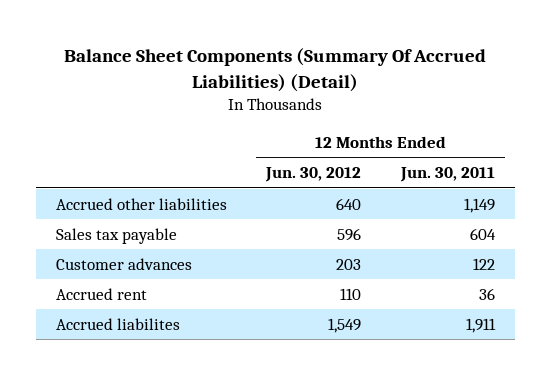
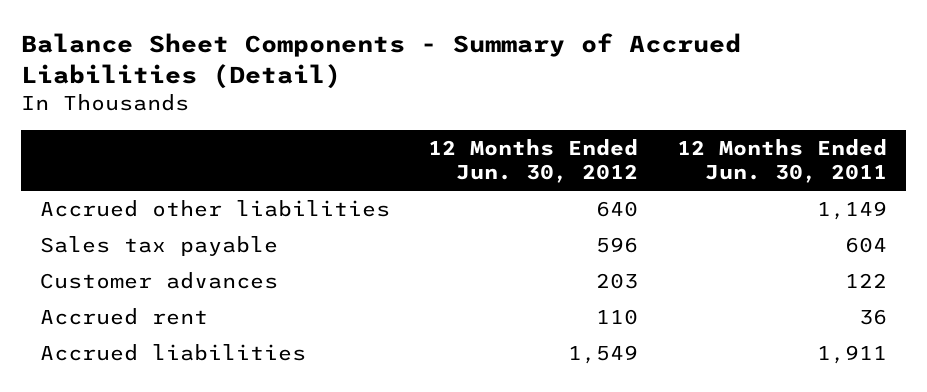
- Balance Sheet Components (Summary Of Accrued Liabilities) (Detail)
+ Balance Sheet Components - Summary of Accrued Liabilities (Detail)
- Accrued liabilites | 1,549 | 1,911
+ Accrued liabilities | 1,549 | 1,911

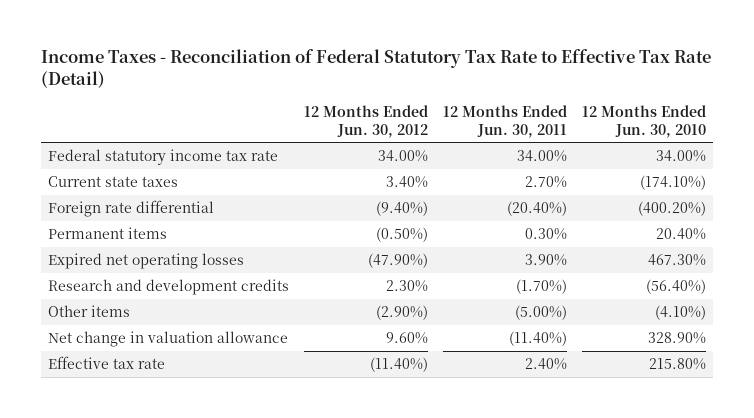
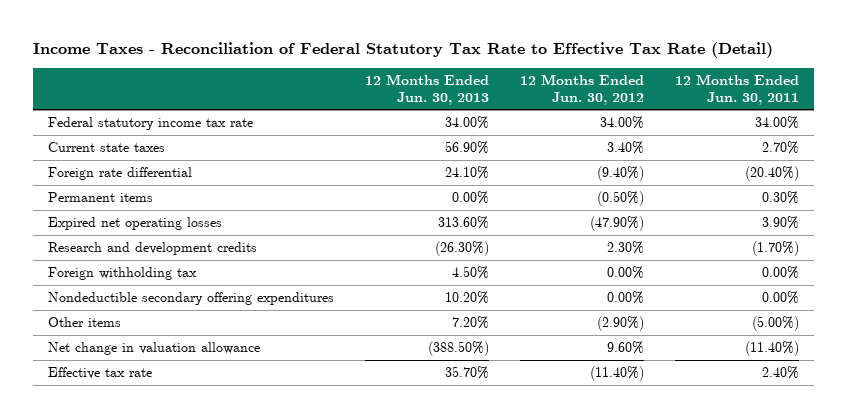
- | 12 Months Ended Jun. 30, 2012 | 12 Months Ended Jun. 30, 2011 | 12 Months Ended Jun. 30, 2010
+ | 12 Months Ended Jun. 30, 2013 | 12 Months Ended Jun. 30, 2012 | 12 Months Ended Jun. 30, 2011
+ Foreign withholding tax | 4.50% | 0.00% | 0.00%
+ Nondeductible secondary offering expenditures | 10.20% | 0.00% | 0.00%

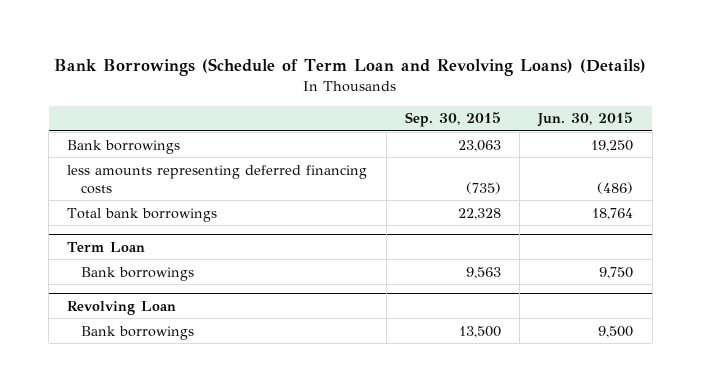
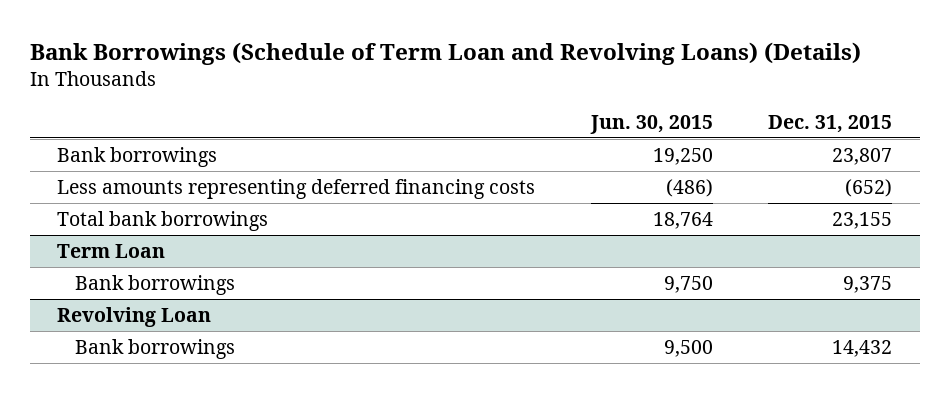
- | Sep. 30, 2015 | Jun. 30, 2015
+ | Jun. 30, 2015 | Dec. 31, 2015
- less amounts representing deferred financing costs | (735) | (486)
+ Less amounts representing deferred financing costs | (486) | (652)

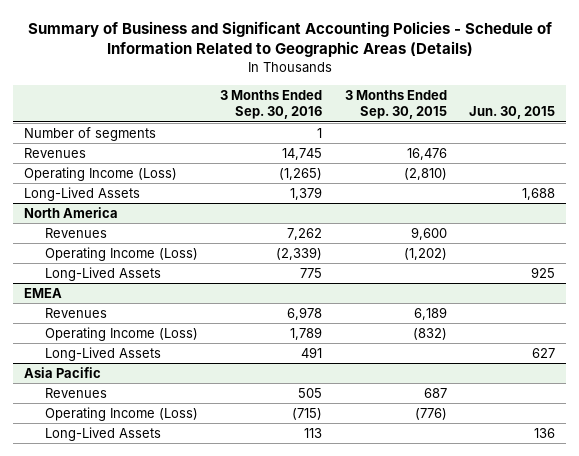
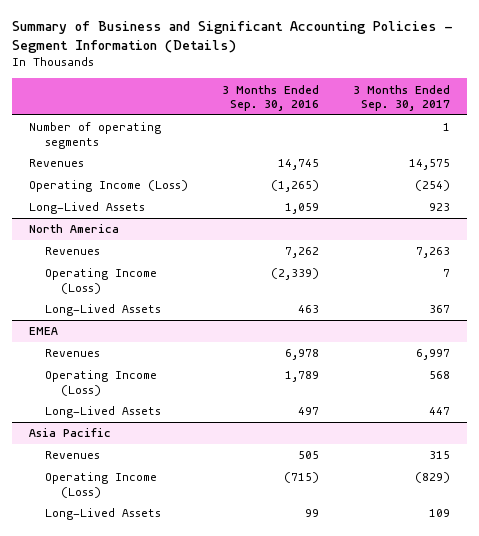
- Summary of Business and Significant Accounting Policies - Schedule of Information Related to Geographic Areas (Details)
+ Summary of Business and Significant Accounting Policies - Segment Information (Details)
- | 3 Months Ended Sep. 30, 2016 | 3 Months Ended Sep. 30, 2015 | Jun. 30, 2015
+ | 3 Months Ended Sep. 30, 2016 | 3 Months Ended Sep. 30, 2017
- Number of segments | 1 | |
+ Number of operating segments | | 1
- Long-Lived Assets | 1,379 | | 1,688
+ Long-Lived Assets | 1,059 | 923
@ North America
- Long-Lived Assets | 775 | | 925
+ Long-Lived Assets | 463 | 367
@ EMEA
- Long-Lived Assets | 491 | | 627
+ Long-Lived Assets | 497 | 447
@ Asia Pacific
- Long-Lived Assets | 113 | | 136
+ Long-Lived Assets | 99 | 109

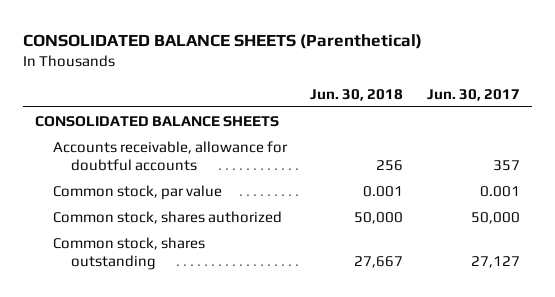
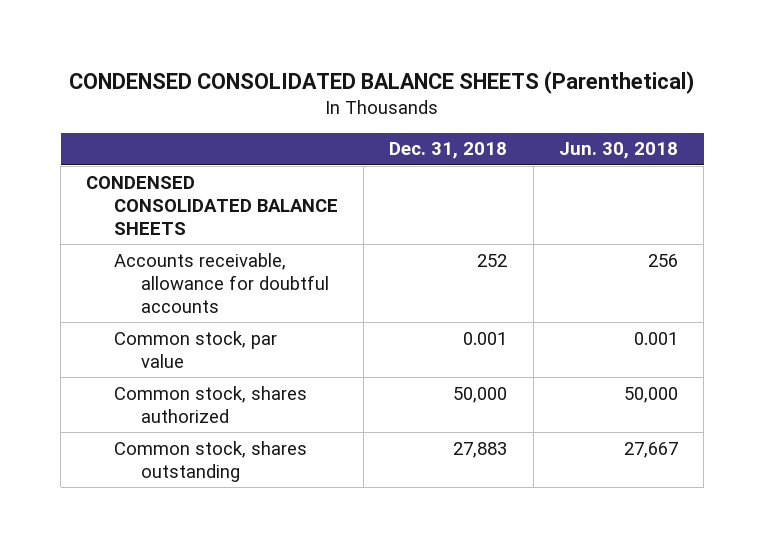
- CONSOLIDATED BALANCE SHEETS (Parenthetical)
+ CONDENSED CONSOLIDATED BALANCE SHEETS (Parenthetical)
- | Jun. 30, 2018 | Jun. 30, 2017
+ | Dec. 31, 2018 | Jun. 30, 2018
- CONSOLIDATED BALANCE SHEETS
+ CONDENSED CONSOLIDATED BALANCE SHEETS

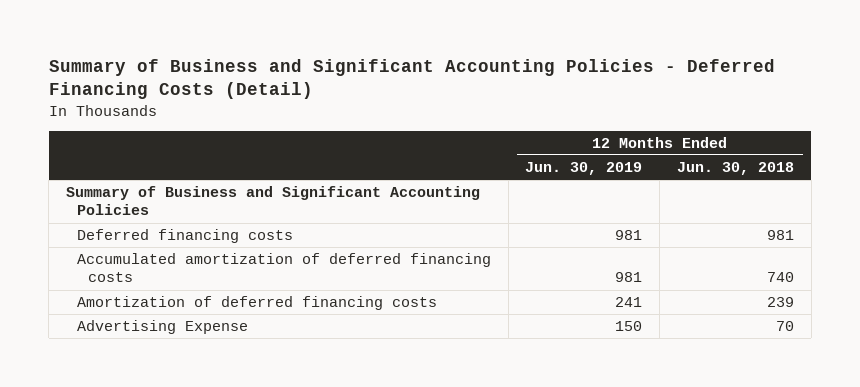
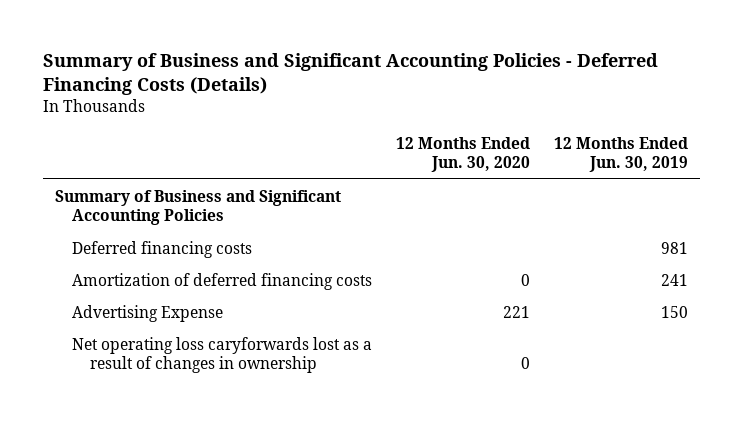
- Summary of Business and Significant Accounting Policies - Deferred Financing Costs (Detail)
+ Summary of Business and Significant Accounting Policies - Deferred Financing Costs (Details)
- | 12 Months Ended Jun. 30, 2019 | 12 Months Ended Jun. 30, 2018
+ | 12 Months Ended Jun. 30, 2020 | 12 Months Ended Jun. 30, 2019
- Accumulated amortization of deferred financing costs | 981 | 740
+ Net operating loss caryforwards lost as a result of changes in ownership | 0 |

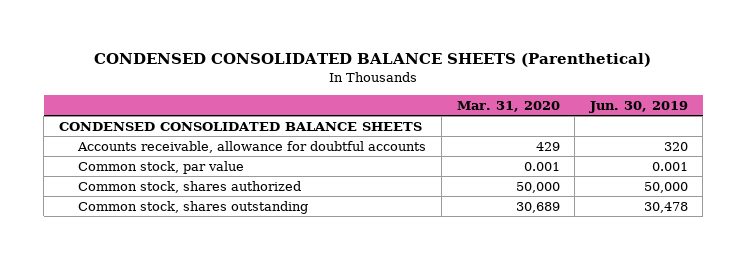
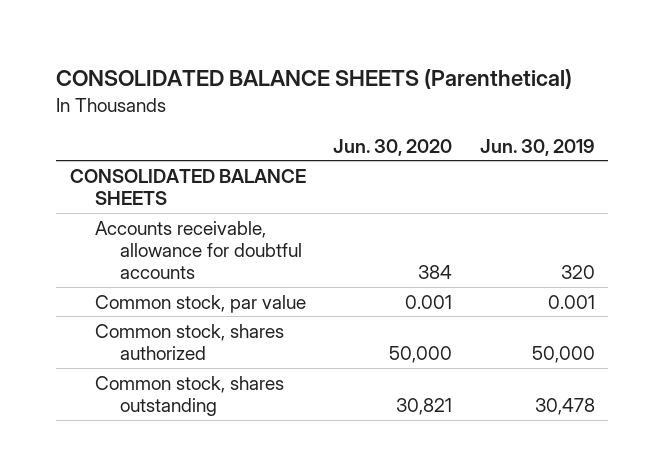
- CONDENSED CONSOLIDATED BALANCE SHEETS (Parenthetical)
+ CONSOLIDATED BALANCE SHEETS (Parenthetical)
- | Mar. 31, 2020 | Jun. 30, 2019
+ | Jun. 30, 2020 | Jun. 30, 2019
- CONDENSED CONSOLIDATED BALANCE SHEETS
+ CONSOLIDATED BALANCE SHEETS

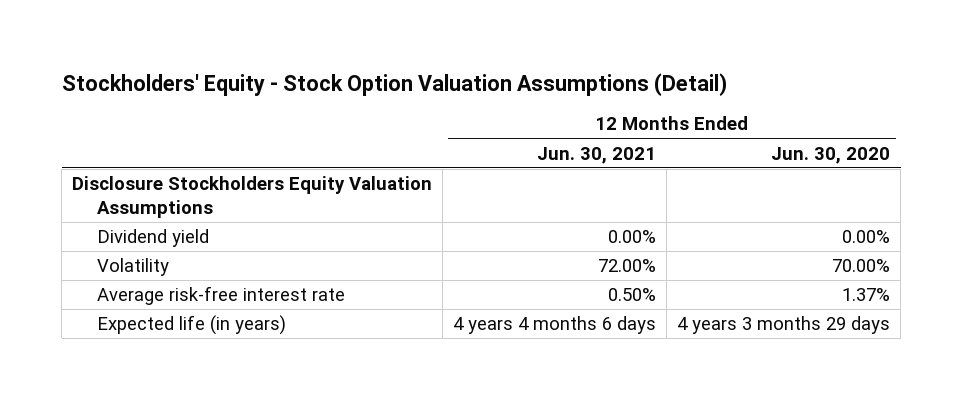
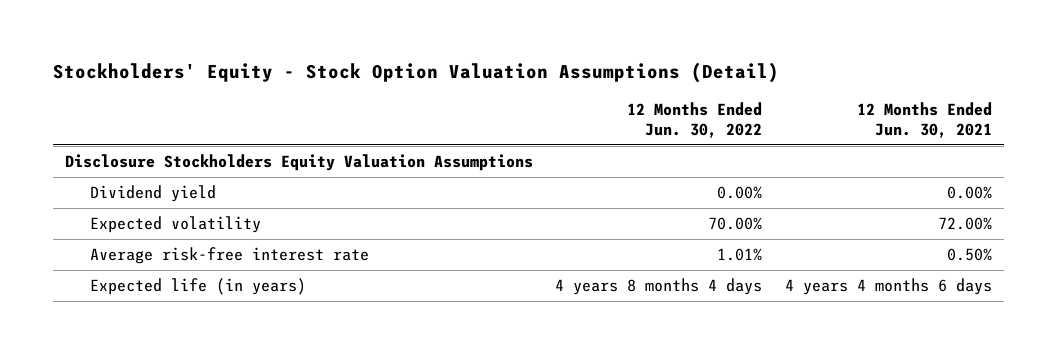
- | 12 Months Ended Jun. 30, 2021 | 12 Months Ended Jun. 30, 2020
+ | 12 Months Ended Jun. 30, 2022 | 12 Months Ended Jun. 30, 2021
- Volatility | 72.00% | 70.00%
+ Expected volatility | 70.00% | 72.00%

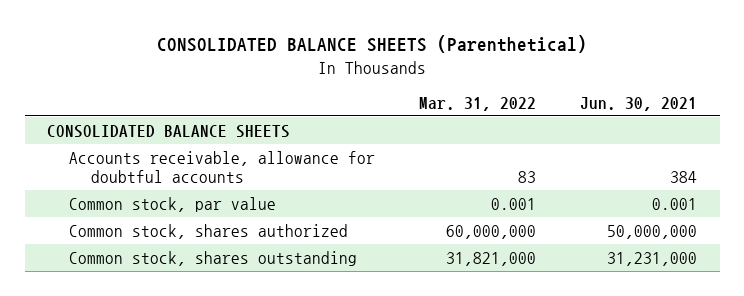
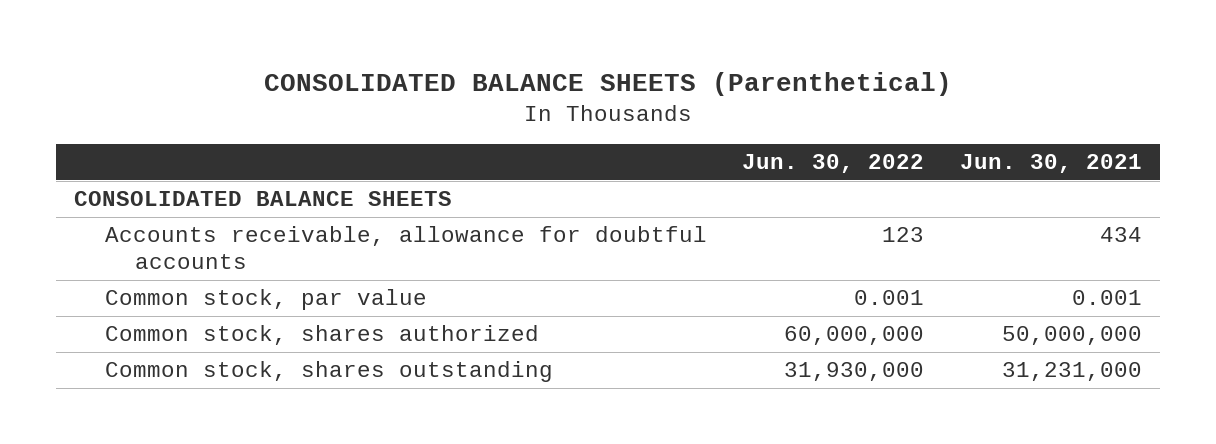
- | Mar. 31, 2022 | Jun. 30, 2021
+ | Jun. 30, 2022 | Jun. 30, 2021
- Accounts receivable, allowance for doubtful accounts | 83 | 384
+ Accounts receivable, allowance for doubtful accounts | 123 | 434

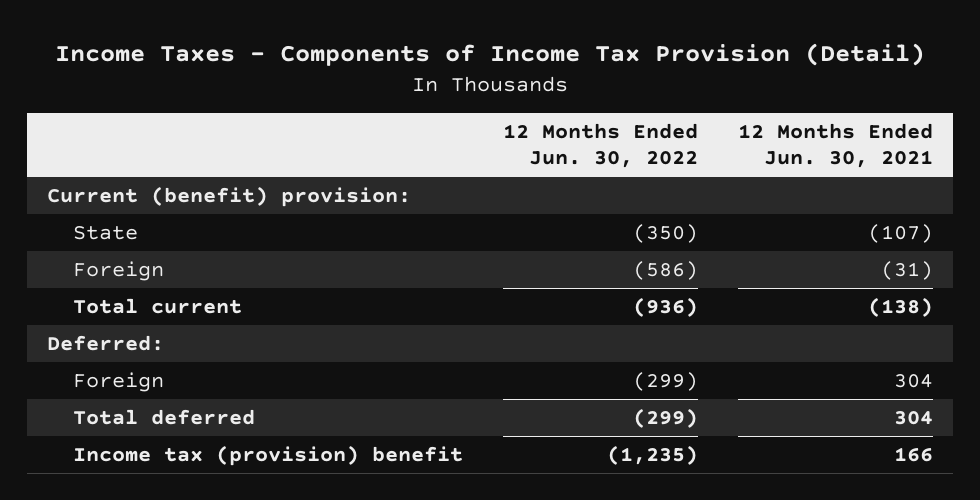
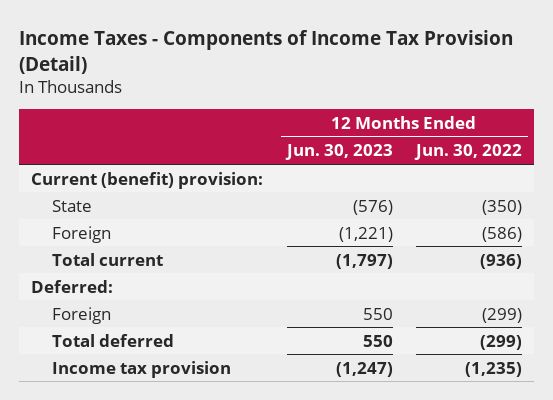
- | 12 Months Ended Jun. 30, 2022 | 12 Months Ended Jun. 30, 2021
+ | 12 Months Ended Jun. 30, 2023 | 12 Months Ended Jun. 30, 2022
- Income tax (provision) benefit | (1,235) | 166
+ Income tax provision | (1,247) | (1,235)

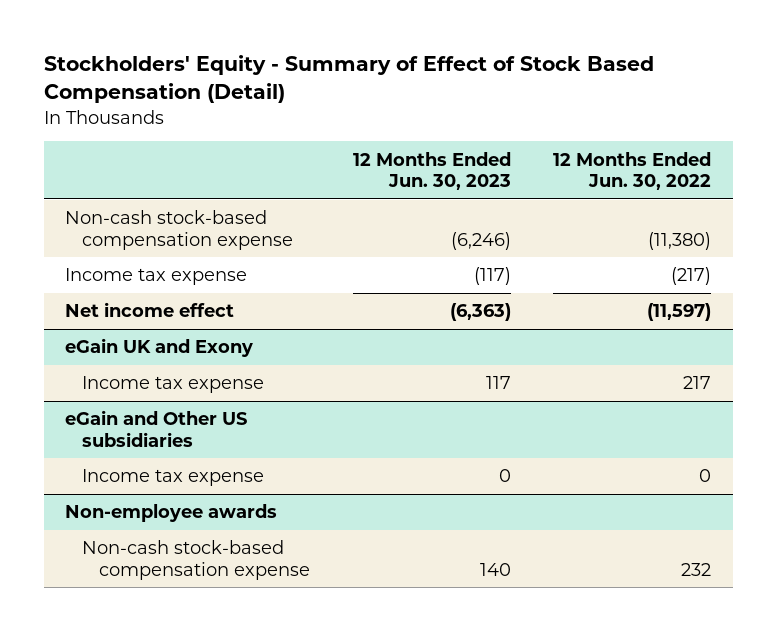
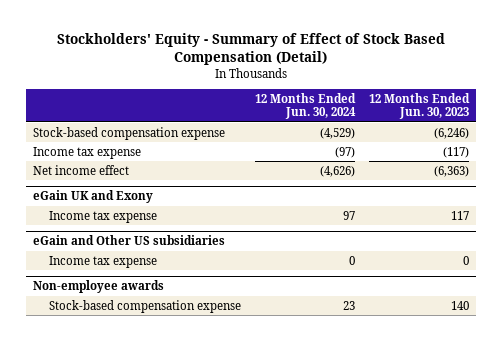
- | 12 Months Ended Jun. 30, 2023 | 12 Months Ended Jun. 30, 2022
+ | 12 Months Ended Jun. 30, 2024 | 12 Months Ended Jun. 30, 2023
- Non-cash stock-based compensation expense | (6,246) | (11,380)
+ Stock-based compensation expense | (4,529) | (6,246)
@ Non-employee awards
- Non-cash stock-based compensation expense | 140 | 232
+ Stock-based compensation expense | 23 | 140

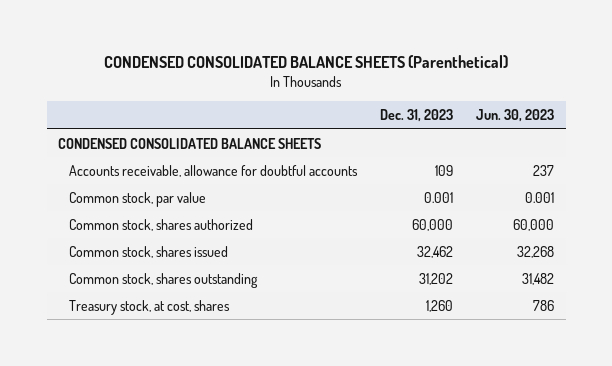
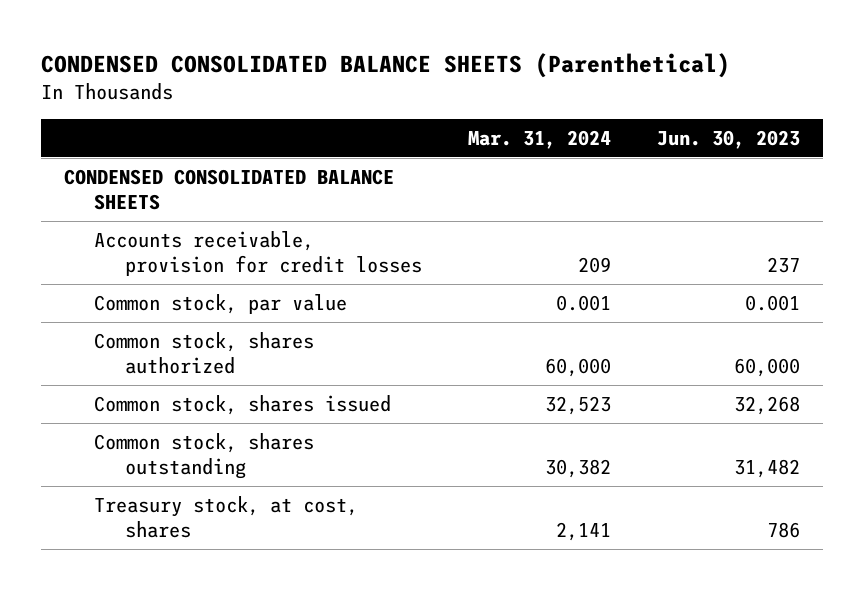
- | Dec. 31, 2023 | Jun. 30, 2023
+ | Mar. 31, 2024 | Jun. 30, 2023
- Accounts receivable, allowance for doubtful accounts | 109 | 237
+ Accounts receivable, provision for credit losses | 209 | 237

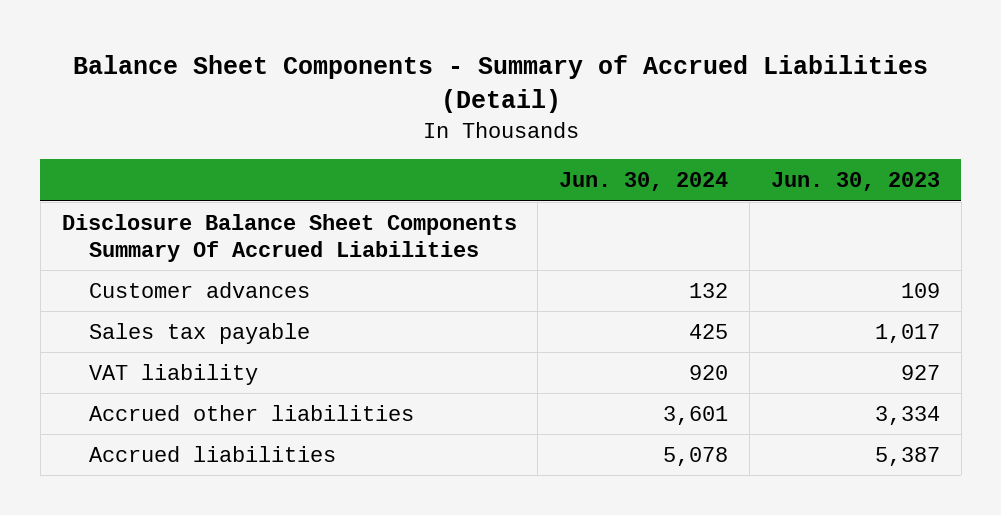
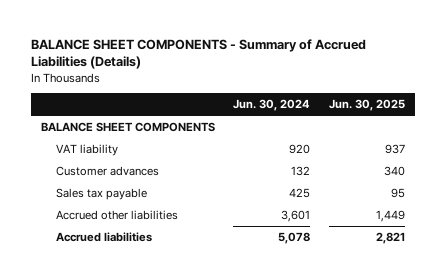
- Balance Sheet Components - Summary of Accrued Liabilities (Detail)
+ BALANCE SHEET COMPONENTS - Summary of Accrued Liabilities (Details)
- | Jun. 30, 2024 | Jun. 30, 2023
+ | Jun. 30, 2024 | Jun. 30, 2025
- Disclosure Balance Sheet Components Summary Of Accrued Liabilities
+ BALANCE SHEET COMPONENTS
moved up: VAT liability | 920 | 937

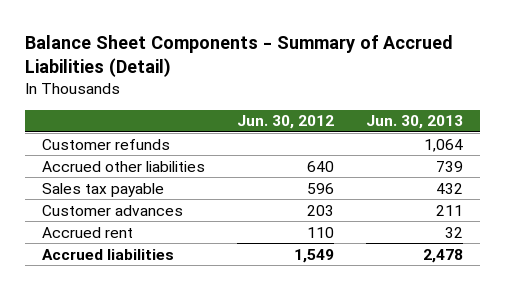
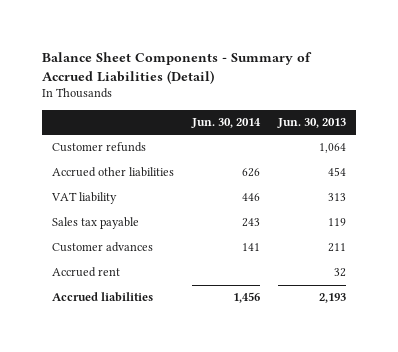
- | Jun. 30, 2012 | Jun. 30, 2013
+ | Jun. 30, 2014 | Jun. 30, 2013
- Accrued other liabilities | 640 | 739
- Sales tax payable | 596 | 432
+ Accrued other liabilities | 626 | 454
+ VAT liability | 446 | 313
+ Sales tax payable | 243 | 119
- Accrued liabilities | 1,549 | 2,478
+ Accrued liabilities | 1,456 | 2,193

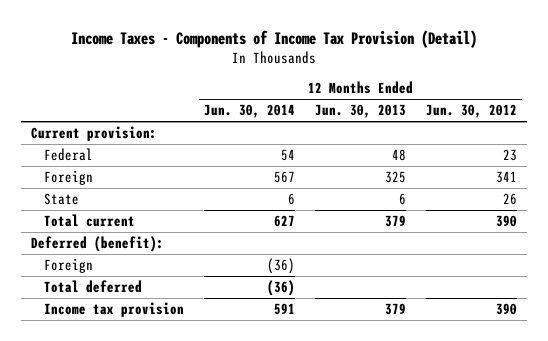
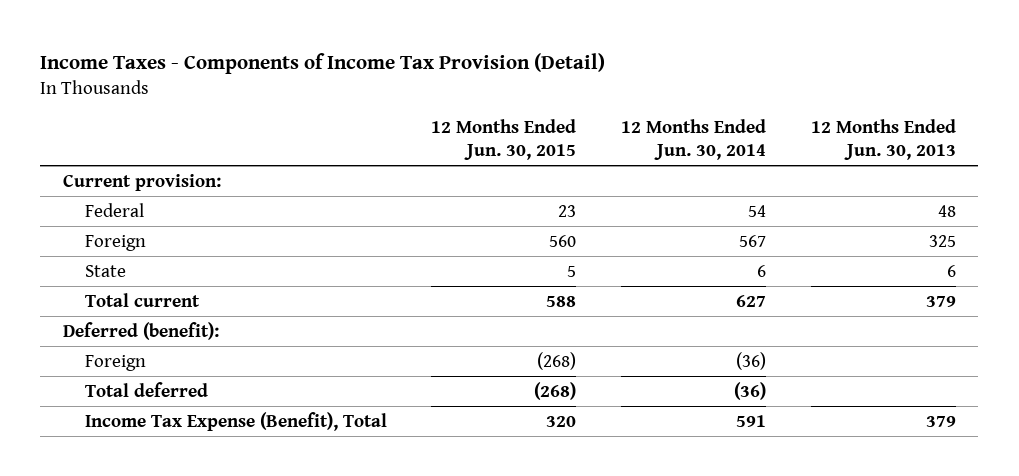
- | 12 Months Ended Jun. 30, 2014 | 12 Months Ended Jun. 30, 2013 | 12 Months Ended Jun. 30, 2012
+ | 12 Months Ended Jun. 30, 2015 | 12 Months Ended Jun. 30, 2014 | 12 Months Ended Jun. 30, 2013
- Income tax provision | 591 | 379 | 390
+ Income Tax Expense (Benefit), Total | 320 | 591 | 379

